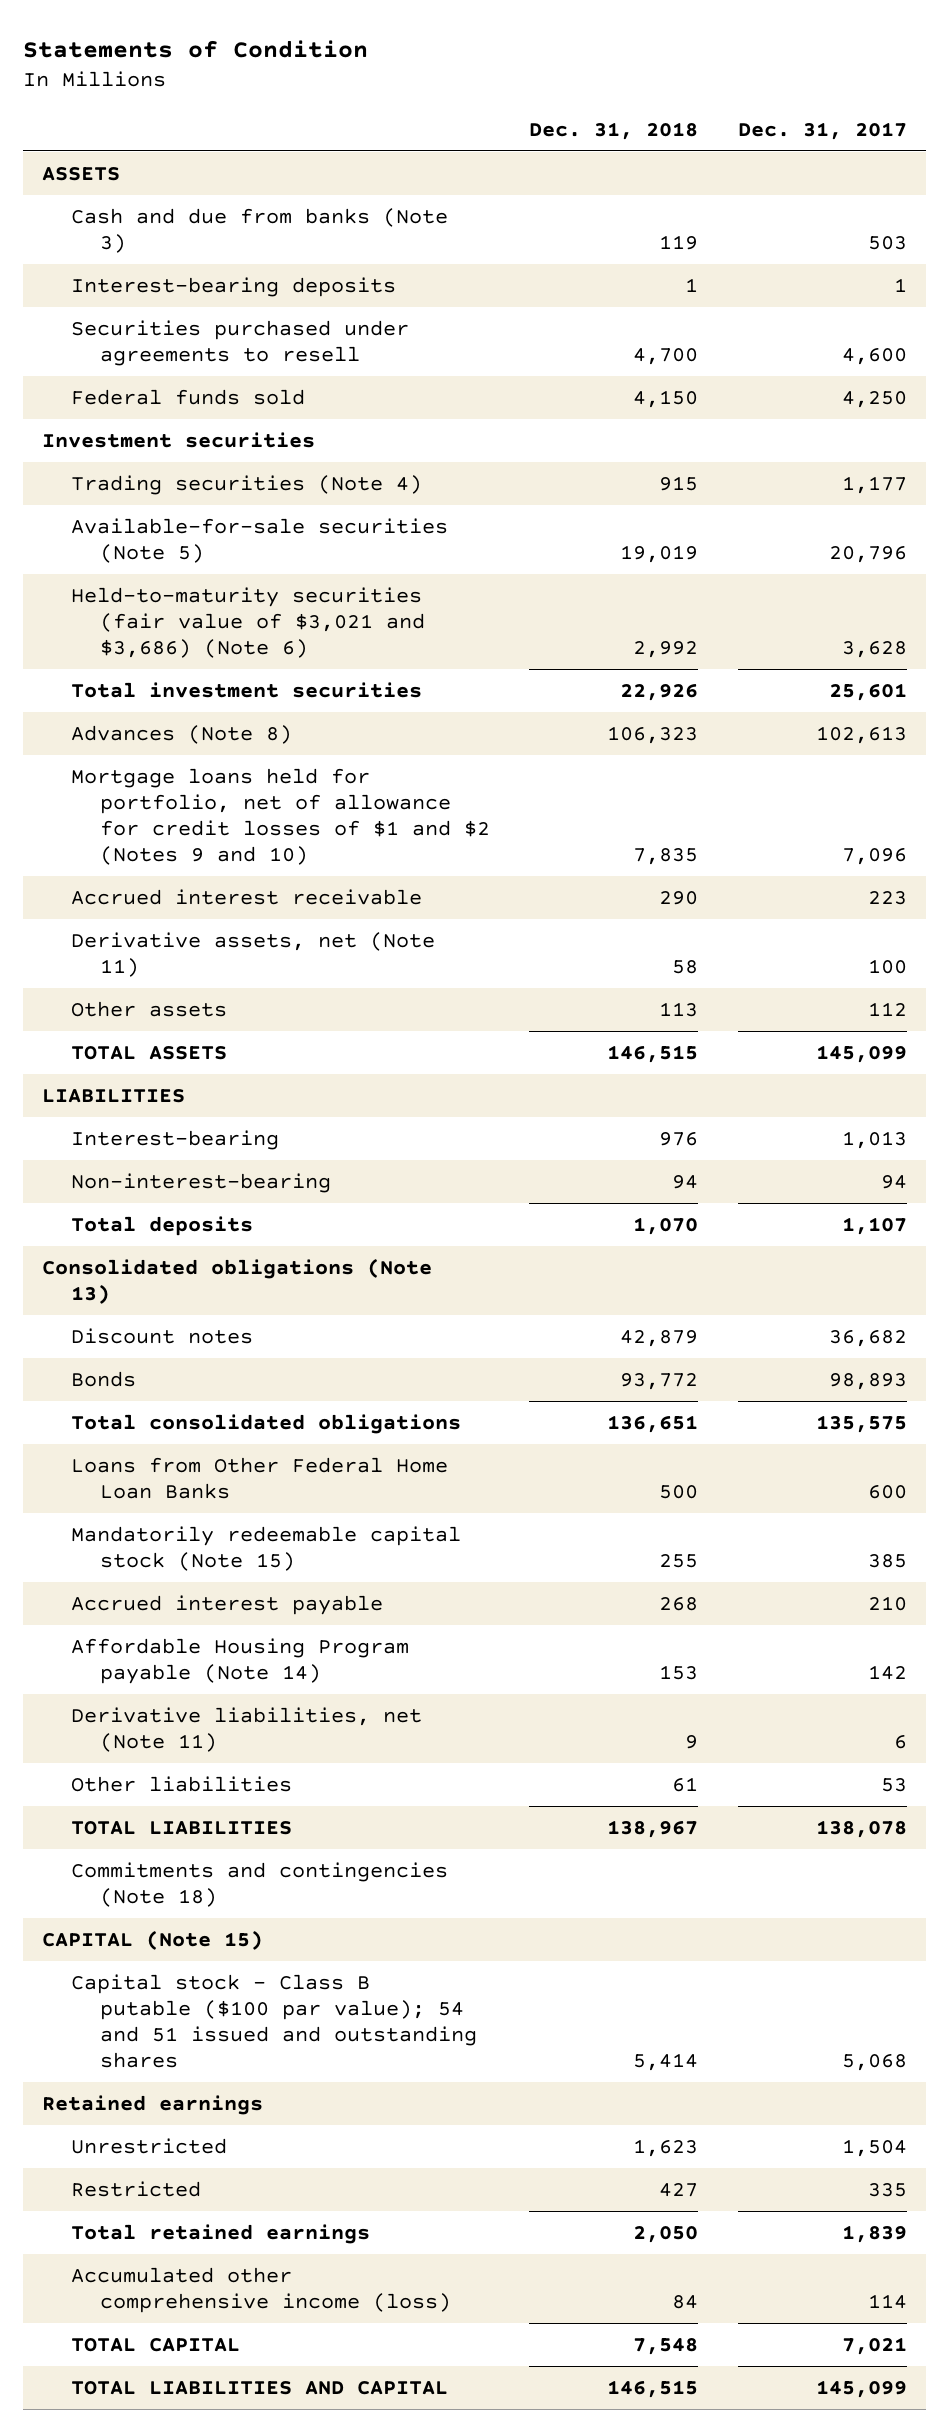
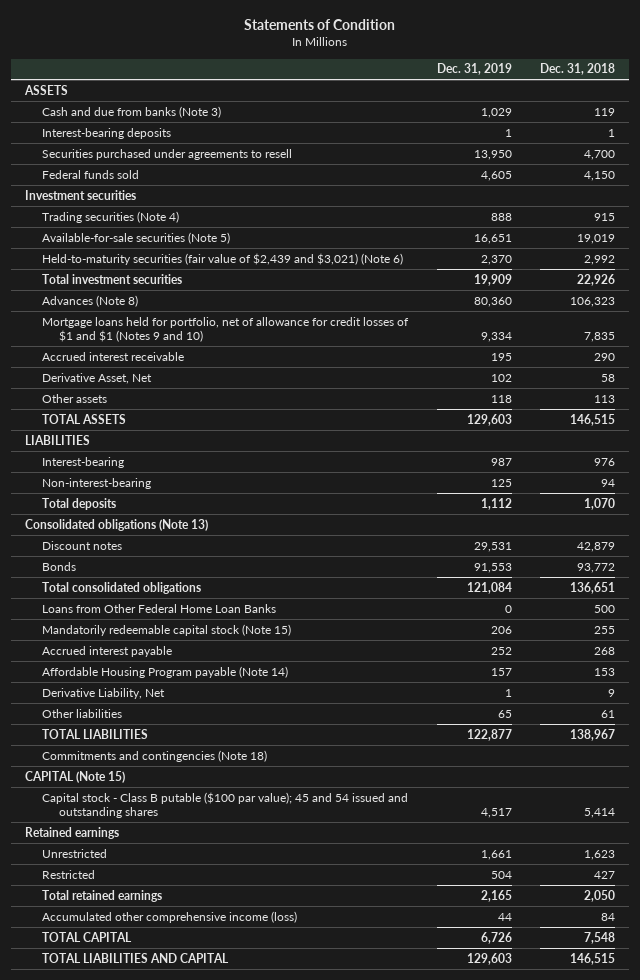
- | Dec. 31, 2018 | Dec. 31, 2017
+ | Dec. 31, 2019 | Dec. 31, 2018
- Held-to-maturity securities (fair value of $3,021 and $3,686) (Note 6) | 2,992 | 3,628
+ Held-to-maturity securities (fair value of $2,439 and $3,021) (Note 6) | 2,370 | 2,992
- Mortgage loans held for portfolio, net of allowance for credit losses of $1 and $2 (Notes 9 and 10) | 7,835 | 7,096
+ Mortgage loans held for portfolio, net of allowance for credit losses of $1 and $1 (Notes 9 and 10) | 9,334 | 7,835
- Derivative assets, net (Note 11) | 58 | 100
+ Derivative Asset, Net | 102 | 58
- Derivative liabilities, net (Note 11) | 9 | 6
+ Derivative Liability, Net | 1 | 9
- Capital stock - Class B putable ($100 par value); 54 and 51 issued and outstanding shares | 5,414 | 5,068
+ Capital stock - Class B putable ($100 par value); 45 and 54 issued and outstanding shares | 4,517 | 5,414

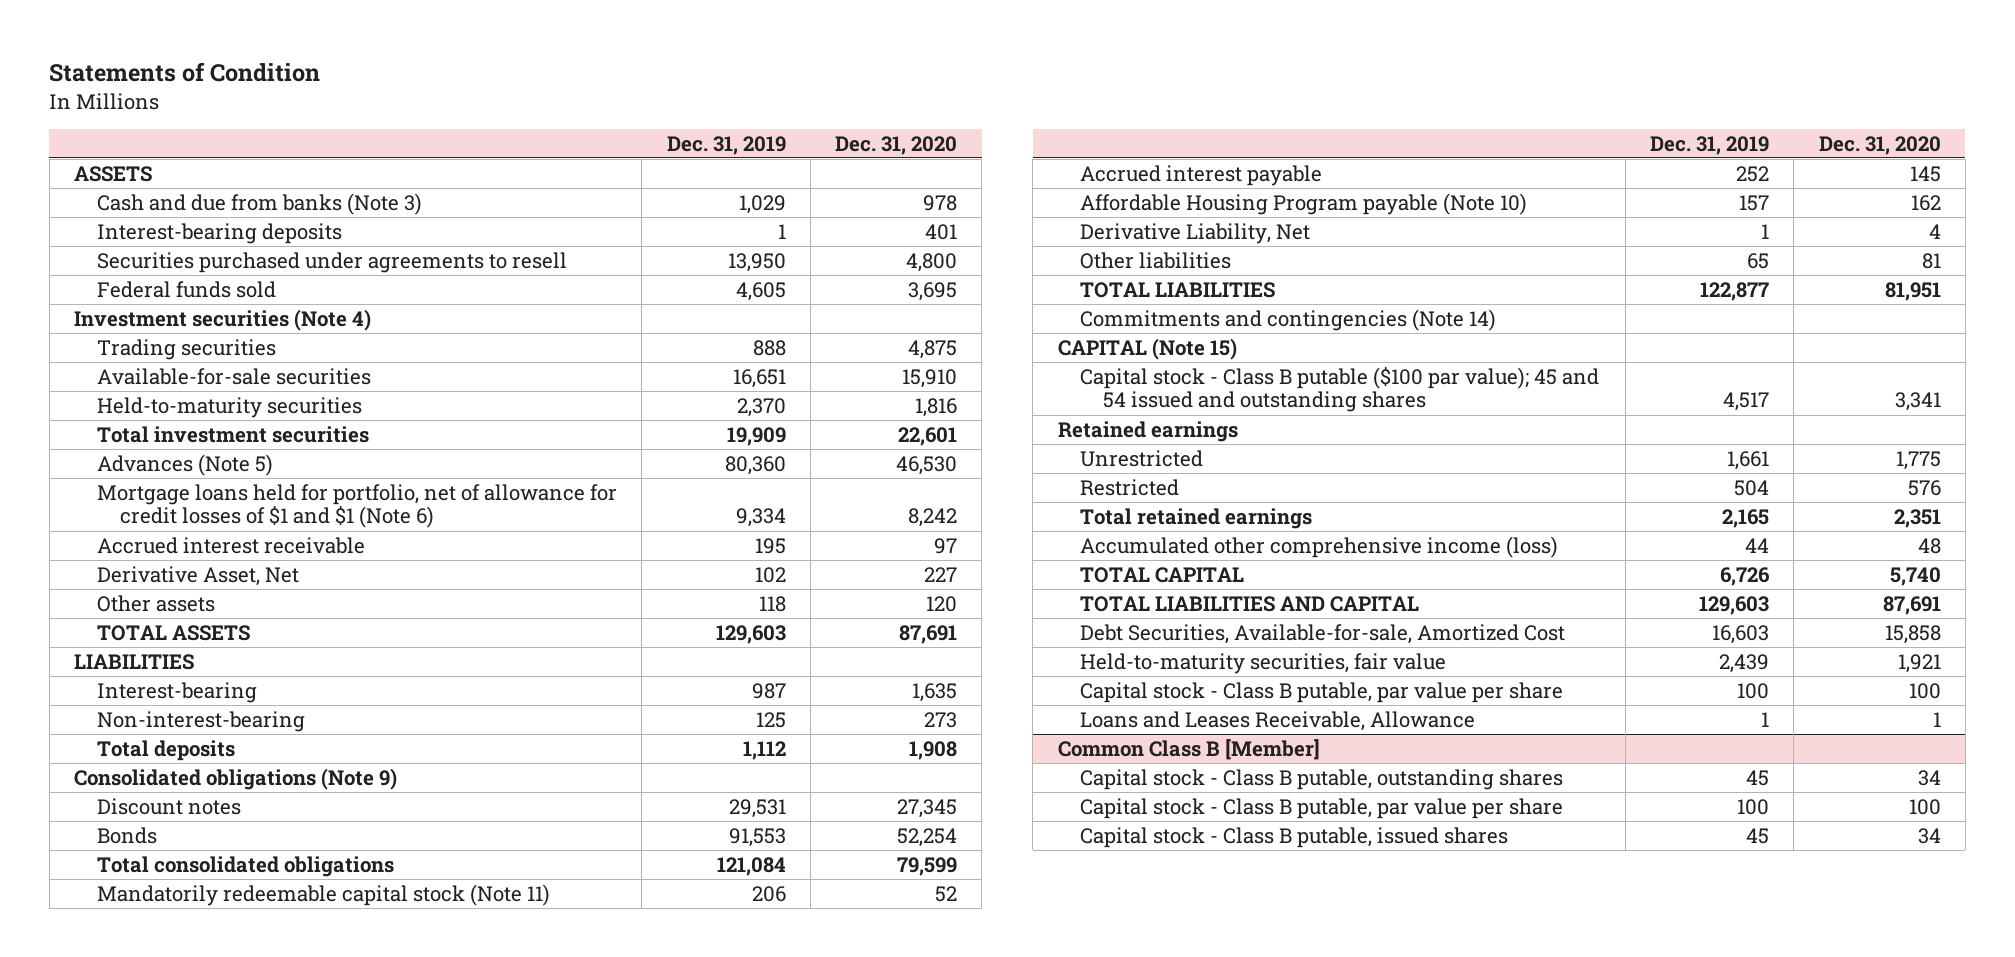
- | Dec. 31, 2019 | Dec. 31, 2018
+ | Dec. 31, 2019 | Dec. 31, 2020
- Investment securities
- Trading securities (Note 4) | 888 | 915
- Available-for-sale securities (Note 5) | 16,651 | 19,019
- Held-to-maturity securities (fair value of $2,439 and $3,021) (Note 6) | 2,370 | 2,992
+ Investment securities (Note 4)
+ Trading securities | 888 | 4,875
+ Available-for-sale securities | 16,651 | 15,910
+ Held-to-maturity securities | 2,370 | 1,816
- Advances (Note 8) | 80,360 | 106,323
- Mortgage loans held for portfolio, net of allowance for credit losses of $1 and $1 (Notes 9 and 10) | 9,334 | 7,835
+ Advances (Note 5) | 80,360 | 46,530
+ Mortgage loans held for portfolio, net of allowance for credit losses of $1 and $1 (Note 6) | 9,334 | 8,242
- Consolidated obligations (Note 13)
+ Consolidated obligations (Note 9)
- Loans from Other Federal Home Loan Banks | 0 | 500
- Mandatorily redeemable capital stock (Note 15) | 206 | 255
+ Mandatorily redeemable capital stock (Note 11) | 206 | 52
- Affordable Housing Program payable (Note 14) | 157 | 153
+ Affordable Housing Program payable (Note 10) | 157 | 162
- Commitments and contingencies (Note 18)
+ Commitments and contingencies (Note 14)
+ Debt Securities, Available-for-sale, Amortized Cost | 16,603 | 15,858
+ Held-to-maturity securities, fair value | 2,439 | 1,921
+ Capital stock - Class B putable, par value per share | 100 | 100
+ Loans and Leases Receivable, Allowance | 1 | 1
+ Common Class B [Member]
+ Capital stock - Class B putable, outstanding shares | 45 | 34
+ Capital stock - Class B putable, par value per share | 100 | 100
+ Capital stock - Class B putable, issued shares | 45 | 34

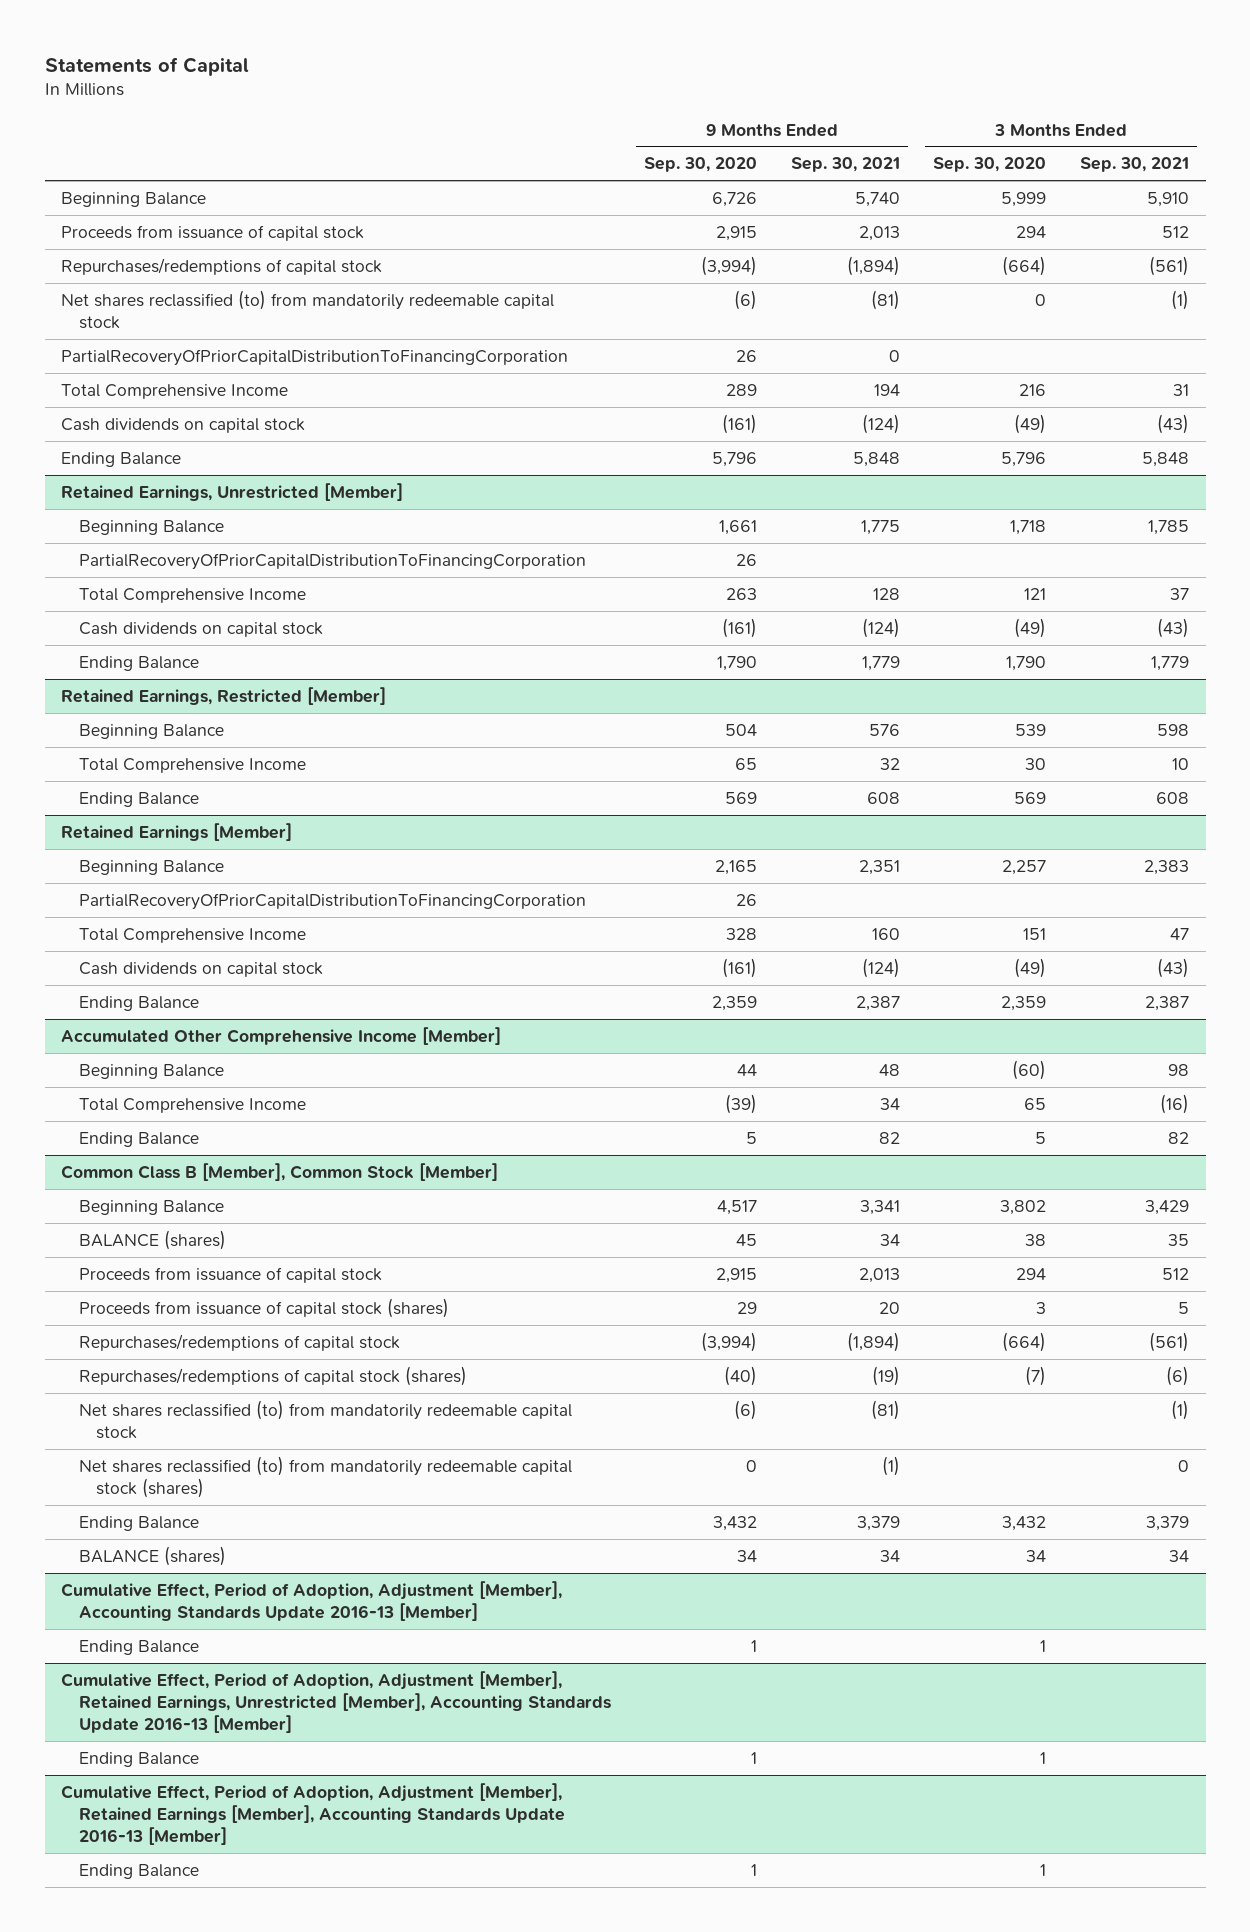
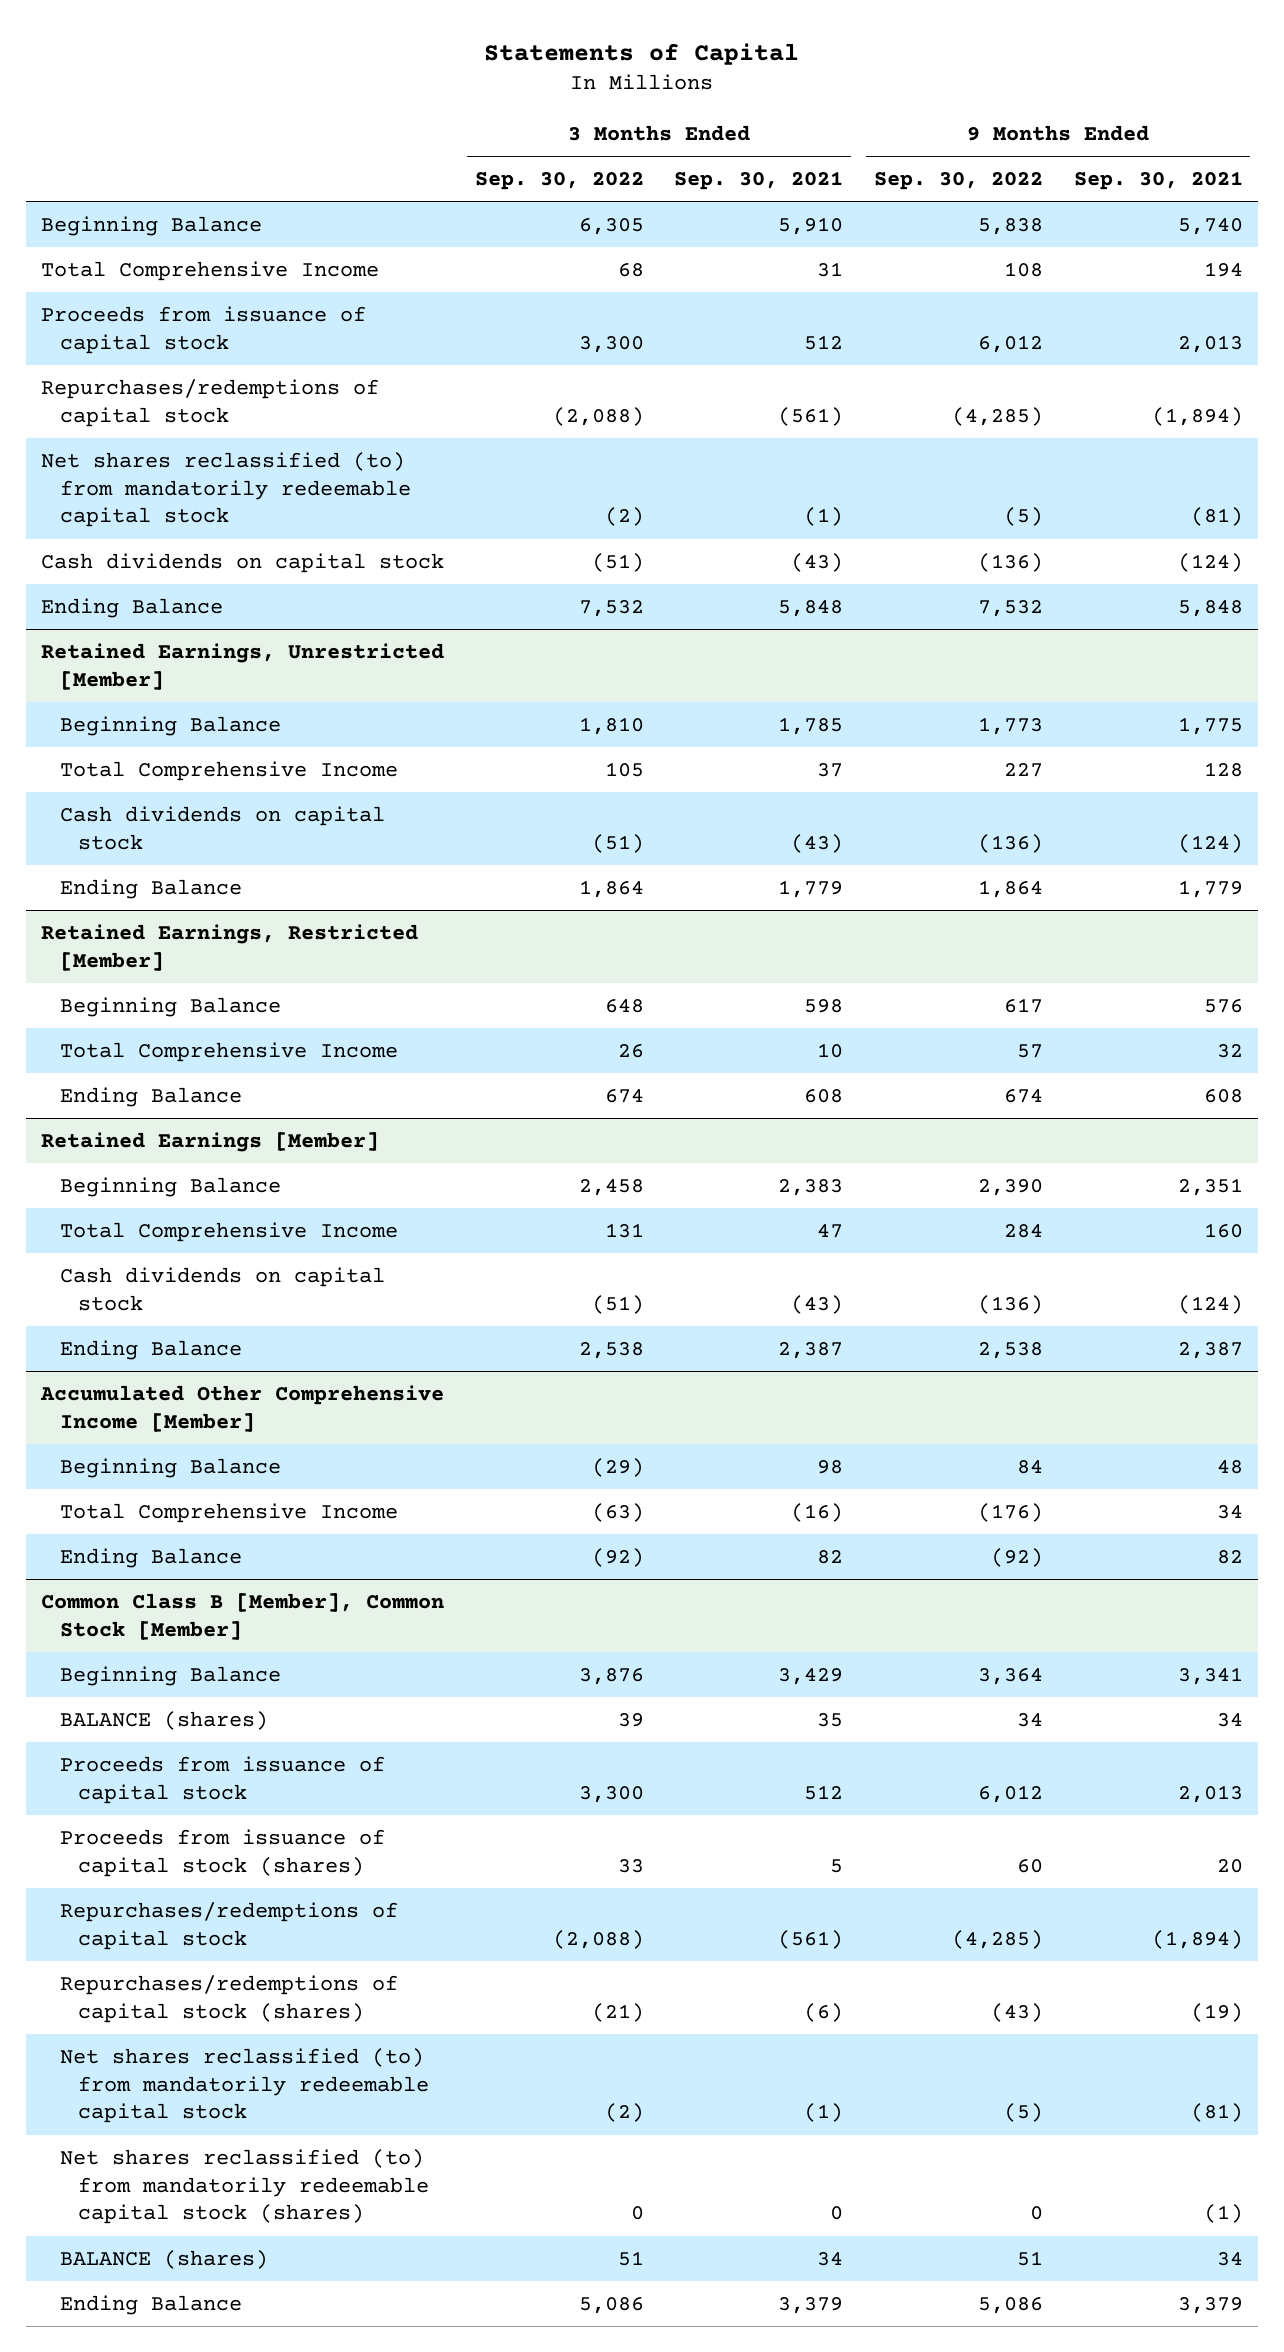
- | 9 Months Ended Sep. 30, 2020 | 9 Months Ended Sep. 30, 2021 | 3 Months Ended Sep. 30, 2020 | 3 Months Ended Sep. 30, 2021
+ | 3 Months Ended Sep. 30, 2022 | 3 Months Ended Sep. 30, 2021 | 9 Months Ended Sep. 30, 2022 | 9 Months Ended Sep. 30, 2021
moved up: Total Comprehensive Income | 68 | 31 | 108 | 194
- PartialRecoveryOfPriorCapitalDistributionToFinancingCorporation | 26 | 0 | |
@ Retained Earnings, Unrestricted [Member]
- PartialRecoveryOfPriorCapitalDistributionToFinancingCorporation | 26 | | |
@ Retained Earnings [Member]
- PartialRecoveryOfPriorCapitalDistributionToFinancingCorporation | 26 | | |
- Cumulative Effect, Period of Adoption, Adjustment [Member], Accounting Standards Update 2016-13 [Member]
- Ending Balance | 1 | | 1 |
- Cumulative Effect, Period of Adoption, Adjustment [Member], Retained Earnings, Unrestricted [Member], Accounting Standards Update 2016-13 [Member]
- Ending Balance | 1 | | 1 |
- Cumulative Effect, Period of Adoption, Adjustment [Member], Retained Earnings [Member], Accounting Standards Update 2016-13 [Member]
- Ending Balance | 1 | | 1 |
@ Common Class B [Member], Common Stock [Member]
moved down: Ending Balance | 5,086 | 3,379 | 5,086 | 3,379

